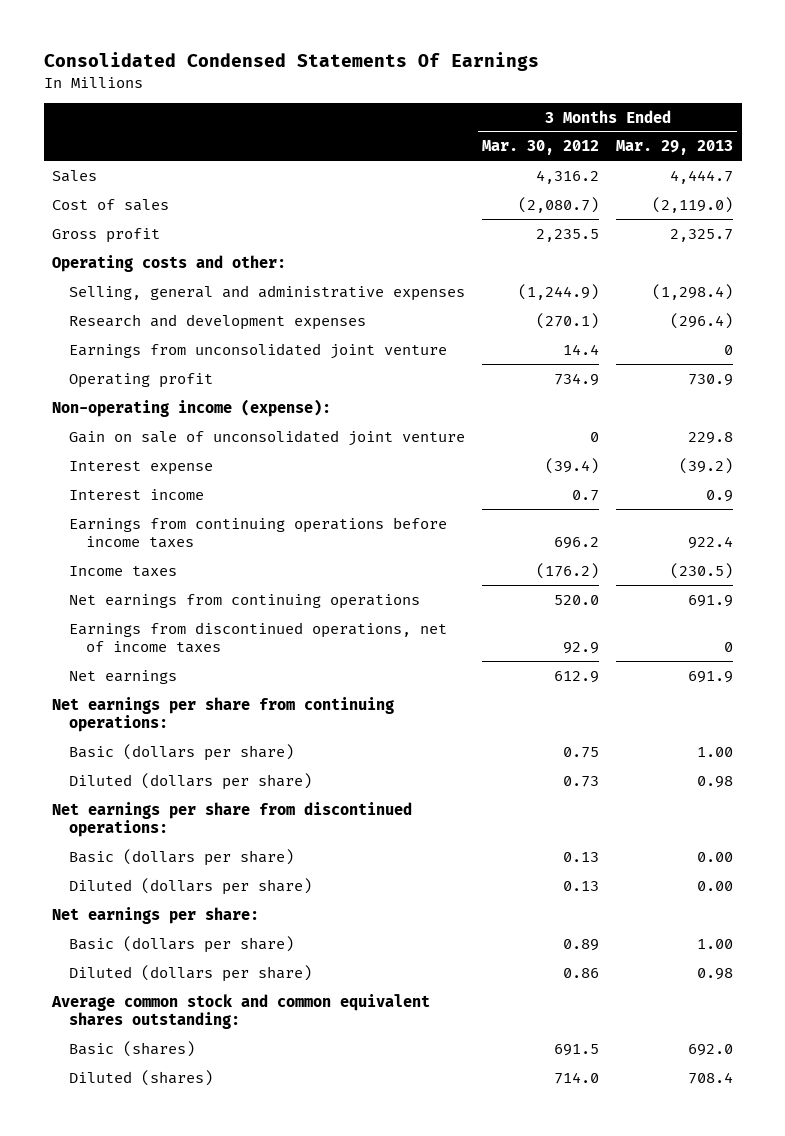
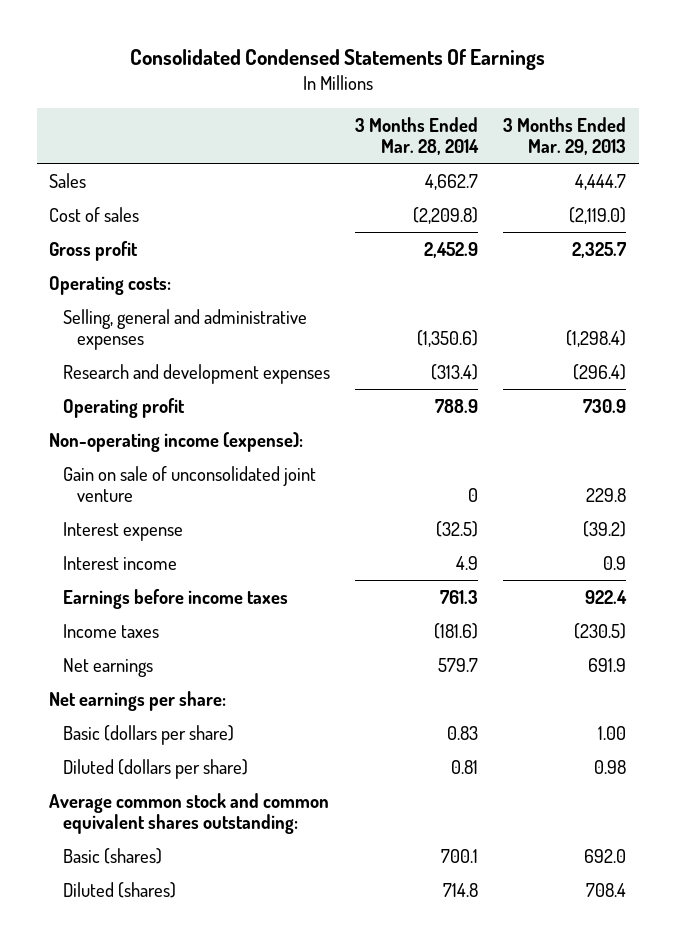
- | 3 Months Ended Mar. 30, 2012 | 3 Months Ended Mar. 29, 2013
+ | 3 Months Ended Mar. 28, 2014 | 3 Months Ended Mar. 29, 2013
- Operating costs and other:
+ Operating costs:
- Earnings from unconsolidated joint venture | 14.4 | 0
- Earnings from continuing operations before income taxes | 696.2 | 922.4
+ Earnings before income taxes | 761.3 | 922.4
- Net earnings from continuing operations | 520.0 | 691.9
- Earnings from discontinued operations, net of income taxes | 92.9 | 0
- Net earnings per share from continuing operations:
- Basic (dollars per share) | 0.75 | 1.00
- Diluted (dollars per share) | 0.73 | 0.98
- Net earnings per share from discontinued operations:
- Basic (dollars per share) | 0.13 | 0.00
- Diluted (dollars per share) | 0.13 | 0.00

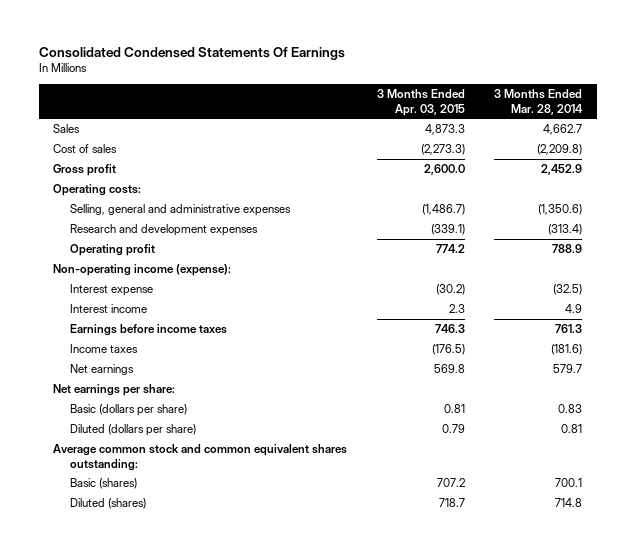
- | 3 Months Ended Mar. 28, 2014 | 3 Months Ended Mar. 29, 2013
+ | 3 Months Ended Apr. 03, 2015 | 3 Months Ended Mar. 28, 2014
- Gain on sale of unconsolidated joint venture | 0 | 229.8

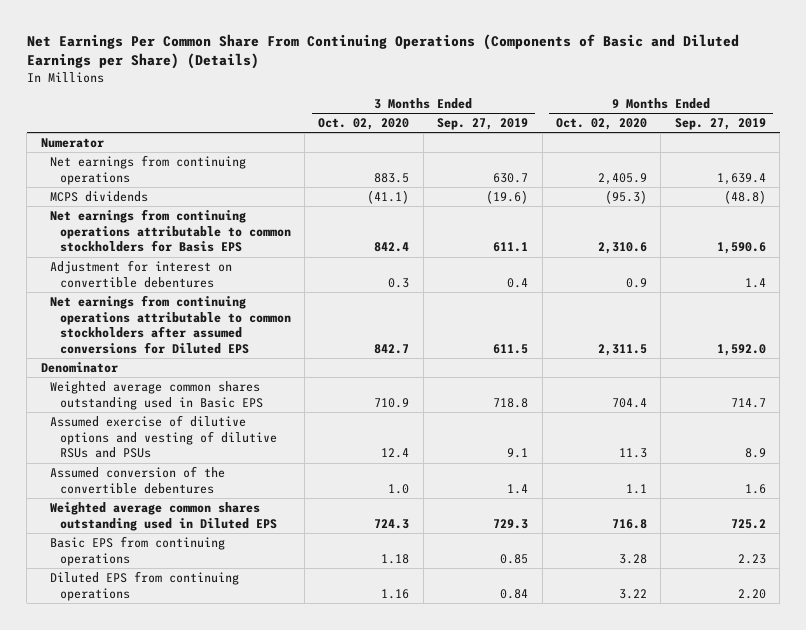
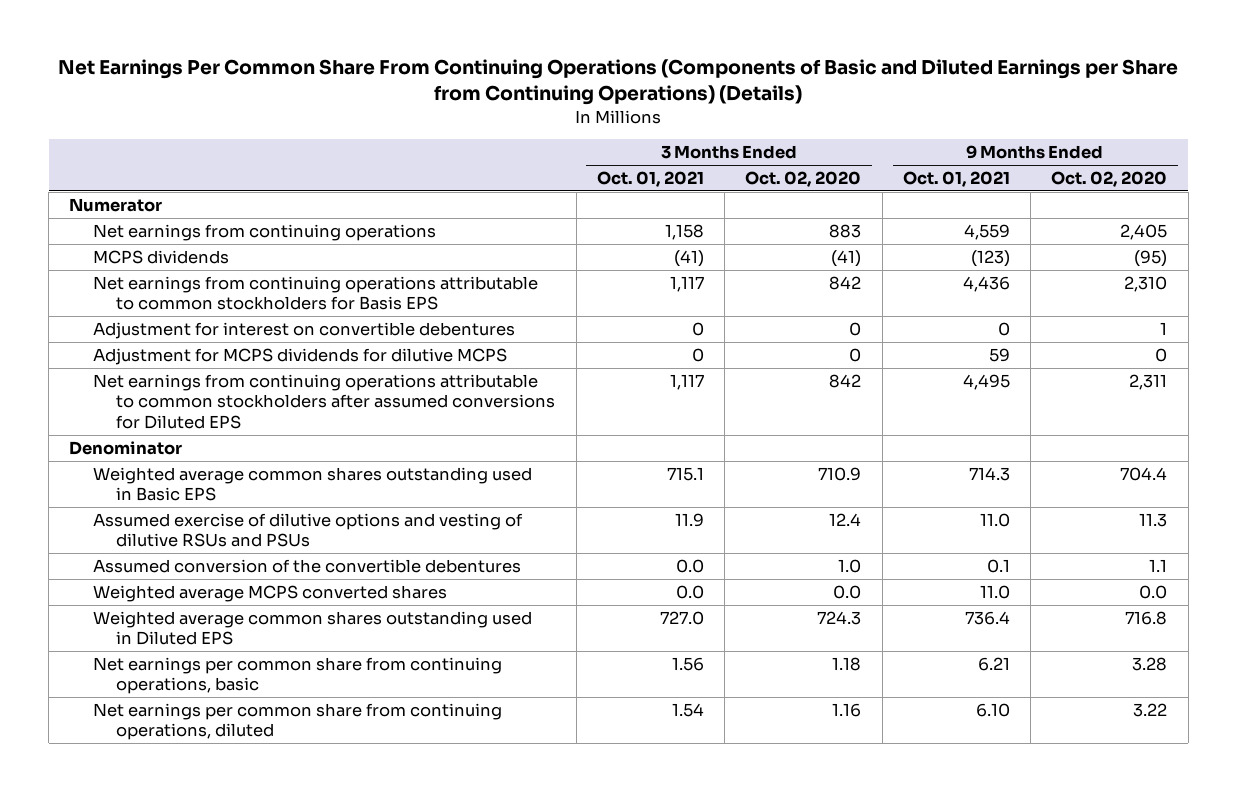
- Net Earnings Per Common Share From Continuing Operations (Components of Basic and Diluted Earnings per Share) (Details)
+ Net Earnings Per Common Share From Continuing Operations (Components of Basic and Diluted Earnings per Share from Continuing Operations) (Details)
- | 3 Months Ended Oct. 02, 2020 | 3 Months Ended Sep. 27, 2019 | 9 Months Ended Oct. 02, 2020 | 9 Months Ended Sep. 27, 2019
+ | 3 Months Ended Oct. 01, 2021 | 3 Months Ended Oct. 02, 2020 | 9 Months Ended Oct. 01, 2021 | 9 Months Ended Oct. 02, 2020
- Net earnings from continuing operations | 883.5 | 630.7 | 2,405.9 | 1,639.4
- MCPS dividends | (41.1) | (19.6) | (95.3) | (48.8)
- Net earnings from continuing operations attributable to common stockholders for Basis EPS | 842.4 | 611.1 | 2,310.6 | 1,590.6
- Adjustment for interest on convertible debentures | 0.3 | 0.4 | 0.9 | 1.4
- Net earnings from continuing operations attributable to common stockholders after assumed conversions for Diluted EPS | 842.7 | 611.5 | 2,311.5 | 1,592.0
+ Net earnings from continuing operations | 1,158 | 883 | 4,559 | 2,405
+ MCPS dividends | (41) | (41) | (123) | (95)
+ Net earnings from continuing operations attributable to common stockholders for Basis EPS | 1,117 | 842 | 4,436 | 2,310
+ Adjustment for interest on convertible debentures | 0 | 0 | 0 | 1
+ Adjustment for MCPS dividends for dilutive MCPS | 0 | 0 | 59 | 0
+ Net earnings from continuing operations attributable to common stockholders after assumed conversions for Diluted EPS | 1,117 | 842 | 4,495 | 2,311
+ Weighted average MCPS converted shares | 0.0 | 0.0 | 11.0 | 0.0
- Basic EPS from continuing operations | 1.18 | 0.85 | 3.28 | 2.23
- Diluted EPS from continuing operations | 1.16 | 0.84 | 3.22 | 2.20
+ Net earnings per common share from continuing operations, basic | 1.56 | 1.18 | 6.21 | 3.28
+ Net earnings per common share from continuing operations, diluted | 1.54 | 1.16 | 6.10 | 3.22

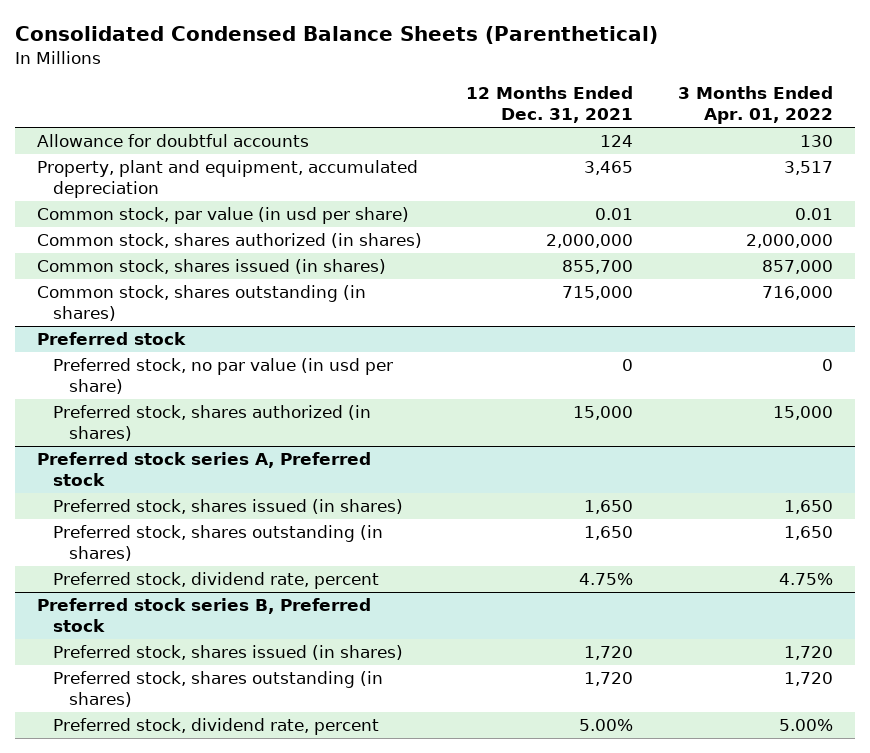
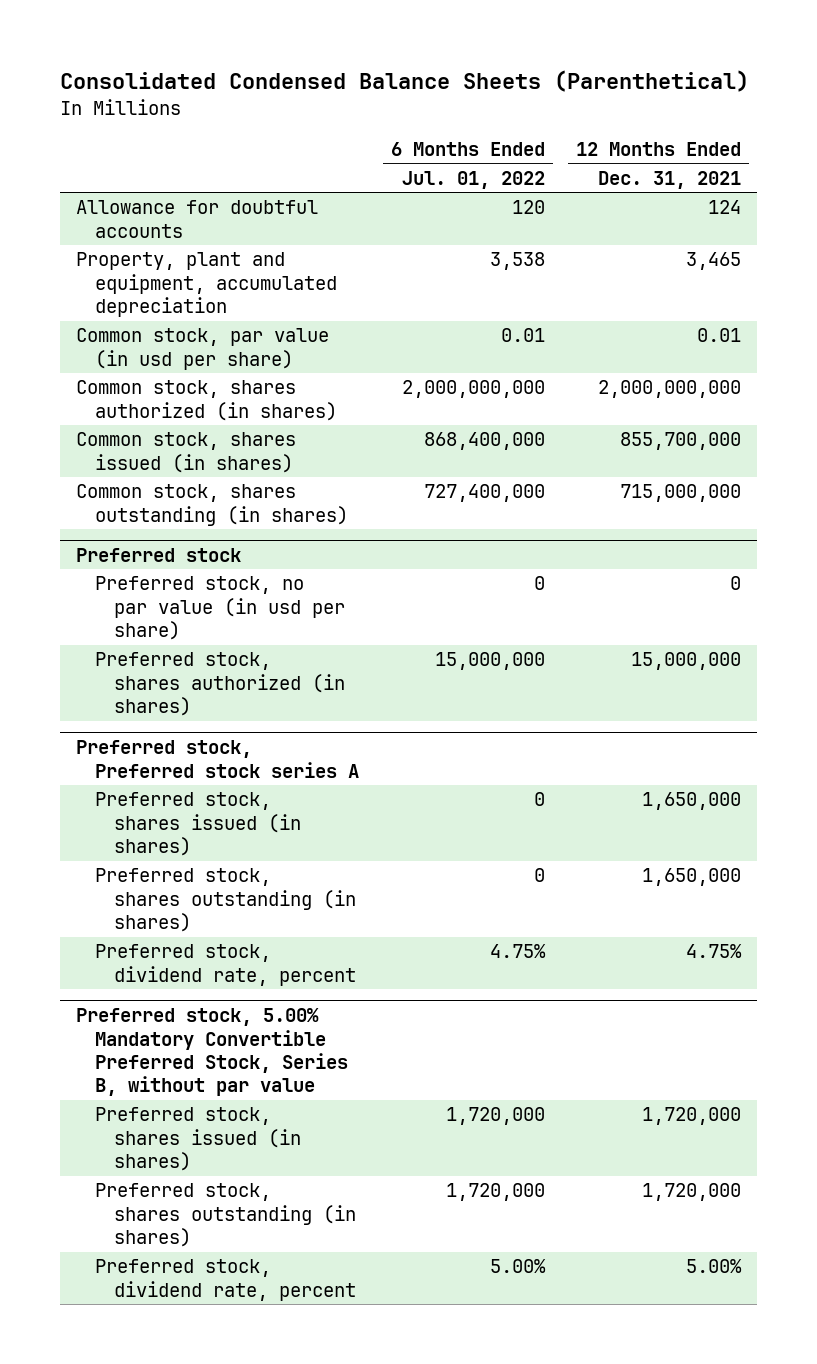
- | 12 Months Ended Dec. 31, 2021 | 3 Months Ended Apr. 01, 2022
+ | 6 Months Ended Jul. 01, 2022 | 12 Months Ended Dec. 31, 2021
- Common stock, shares authorized (in shares) | 2,000,000 | 2,000,000
- Common stock, shares issued (in shares) | 855,700 | 857,000
- Common stock, shares outstanding (in shares) | 715,000 | 716,000
+ Common stock, shares authorized (in shares) | 2,000,000,000 | 2,000,000,000
+ Common stock, shares issued (in shares) | 868,400,000 | 855,700,000
+ Common stock, shares outstanding (in shares) | 727,400,000 | 715,000,000
@ Preferred stock
- Preferred stock, shares authorized (in shares) | 15,000 | 15,000
- Preferred stock series A, Preferred stock
- Preferred stock, shares issued (in shares) | 1,650 | 1,650
- Preferred stock, shares outstanding (in shares) | 1,650 | 1,650
@ Preferred stock
+ Preferred stock, shares authorized (in shares) | 15,000,000 | 15,000,000
+ Preferred stock, Preferred stock series A
+ Preferred stock, shares issued (in shares) | 0 | 1,650,000
+ Preferred stock, shares outstanding (in shares) | 0 | 1,650,000
- Preferred stock series B, Preferred stock
- Preferred stock, shares issued (in shares) | 1,720 | 1,720
- Preferred stock, shares outstanding (in shares) | 1,720 | 1,720
+ Preferred stock, 5.00% Mandatory Convertible Preferred Stock, Series B, without par value
+ Preferred stock, shares issued (in shares) | 1,720,000 | 1,720,000
+ Preferred stock, shares outstanding (in shares) | 1,720,000 | 1,720,000

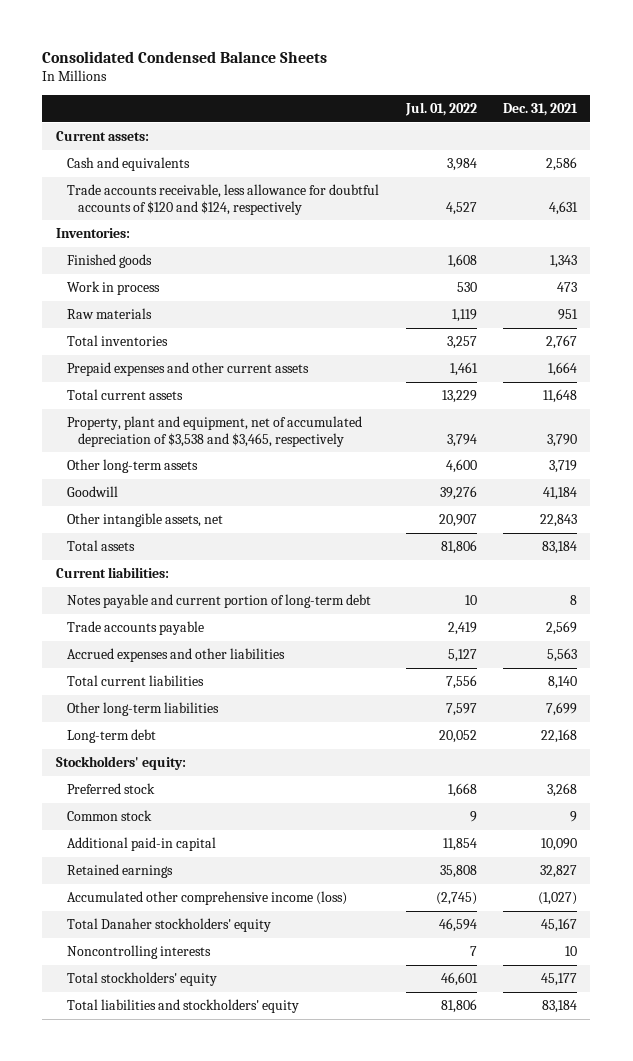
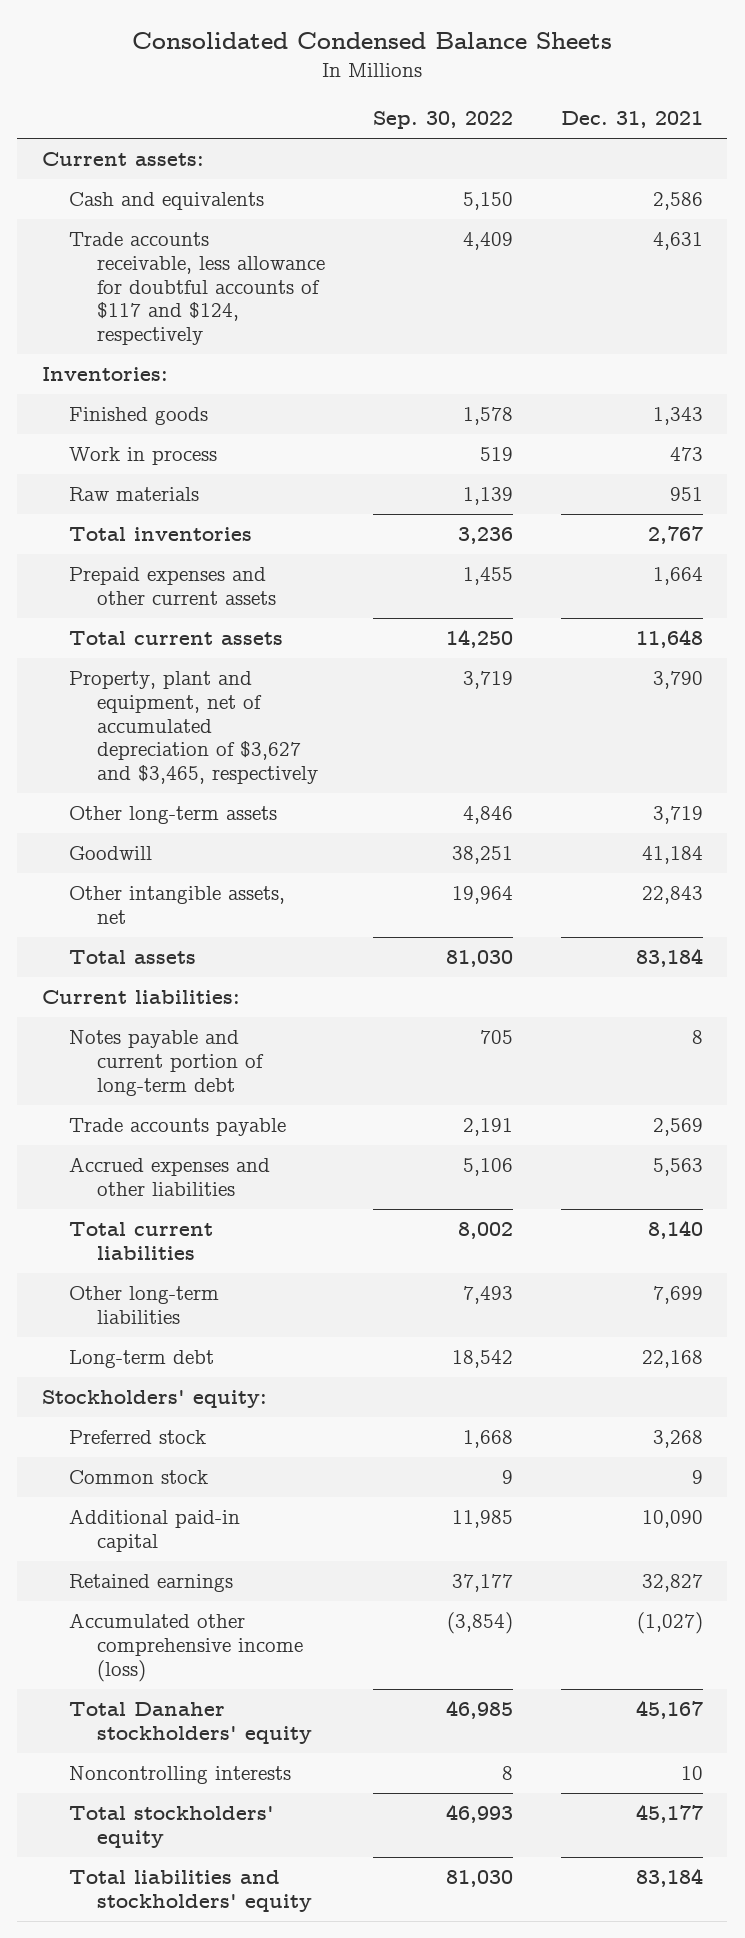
- | Jul. 01, 2022 | Dec. 31, 2021
+ | Sep. 30, 2022 | Dec. 31, 2021
- Trade accounts receivable, less allowance for doubtful accounts of $120 and $124, respectively | 4,527 | 4,631
+ Trade accounts receivable, less allowance for doubtful accounts of $117 and $124, respectively | 4,409 | 4,631
- Property, plant and equipment, net of accumulated depreciation of $3,538 and $3,465, respectively | 3,794 | 3,790
+ Property, plant and equipment, net of accumulated depreciation of $3,627 and $3,465, respectively | 3,719 | 3,790

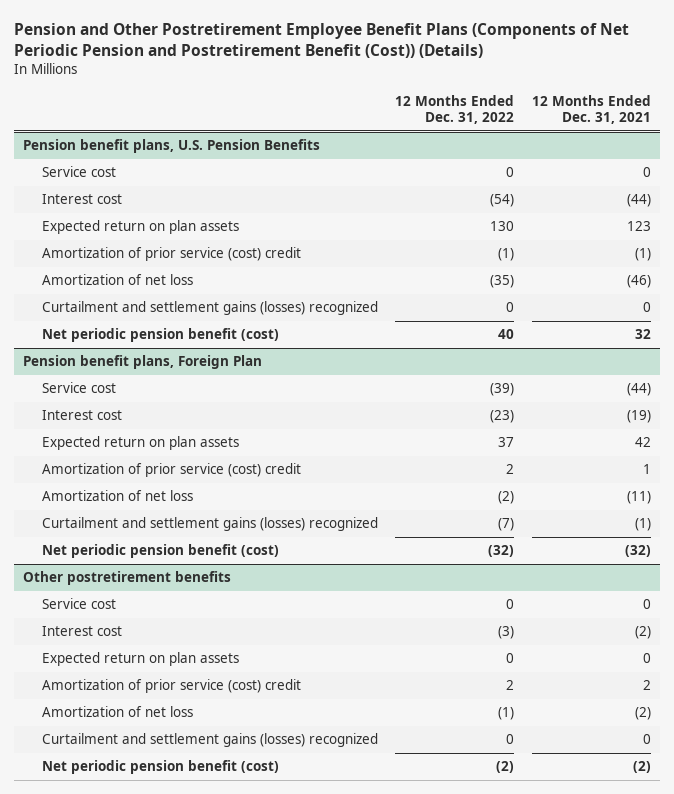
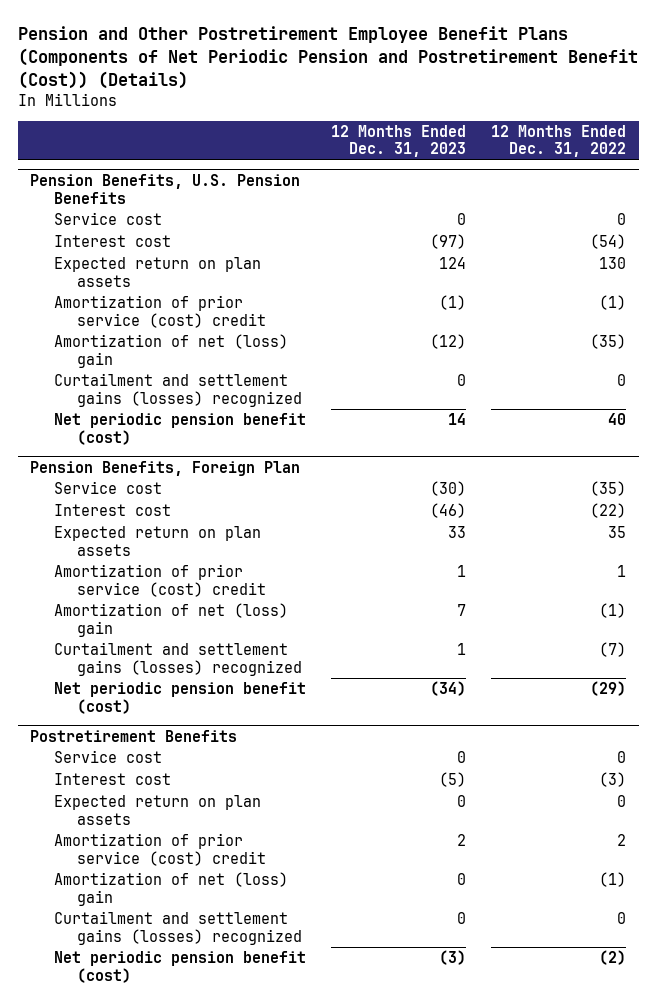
- | 12 Months Ended Dec. 31, 2022 | 12 Months Ended Dec. 31, 2021
+ | 12 Months Ended Dec. 31, 2023 | 12 Months Ended Dec. 31, 2022
- Pension benefit plans, U.S. Pension Benefits
+ Pension Benefits, U.S. Pension Benefits
- Amortization of net loss | (35) | (46)
+ Amortization of net (loss) gain | (12) | (35)
- Pension benefit plans, Foreign Plan
- Service cost | (39) | (44)
- Interest cost | (23) | (19)
- Expected return on plan assets | 37 | 42
- Amortization of prior service (cost) credit | 2 | 1
- Amortization of net loss | (2) | (11)
+ Pension Benefits, Foreign Plan
+ Service cost | (30) | (35)
+ Interest cost | (46) | (22)
+ Expected return on plan assets | 33 | 35
+ Amortization of prior service (cost) credit | 1 | 1
+ Amortization of net (loss) gain | 7 | (1)
- Net periodic pension benefit (cost) | (32) | (32)
- Other postretirement benefits
+ Net periodic pension benefit (cost) | (34) | (29)
+ Postretirement Benefits
- Amortization of net loss | (1) | (2)
+ Amortization of net (loss) gain | 0 | (1)

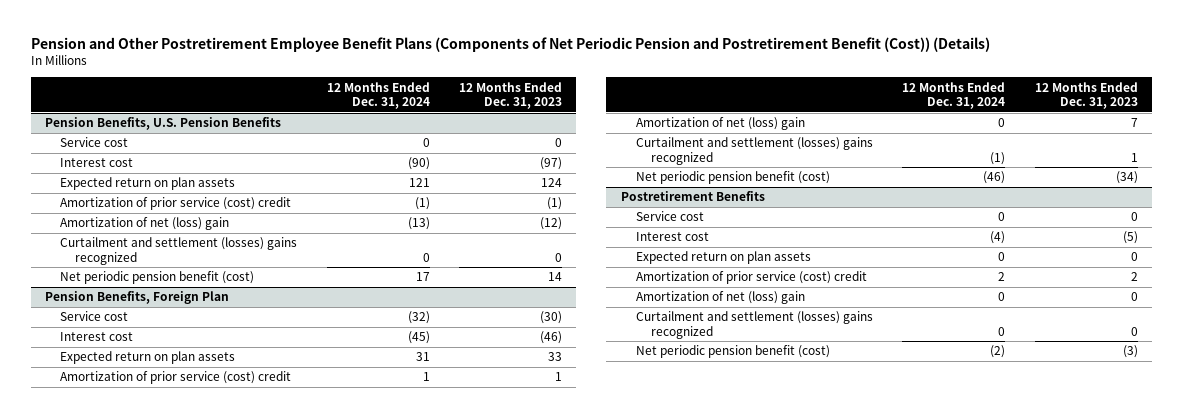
- | 12 Months Ended Dec. 31, 2023 | 12 Months Ended Dec. 31, 2022
+ | 12 Months Ended Dec. 31, 2024 | 12 Months Ended Dec. 31, 2023
@ Pension Benefits, U.S. Pension Benefits
- Curtailment and settlement gains (losses) recognized | 0 | 0
+ Curtailment and settlement (losses) gains recognized | 0 | 0
@ Pension Benefits, Foreign Plan
- Curtailment and settlement gains (losses) recognized | 1 | (7)
+ Curtailment and settlement (losses) gains recognized | (1) | 1
@ Postretirement Benefits
- Curtailment and settlement gains (losses) recognized | 0 | 0
+ Curtailment and settlement (losses) gains recognized | 0 | 0

